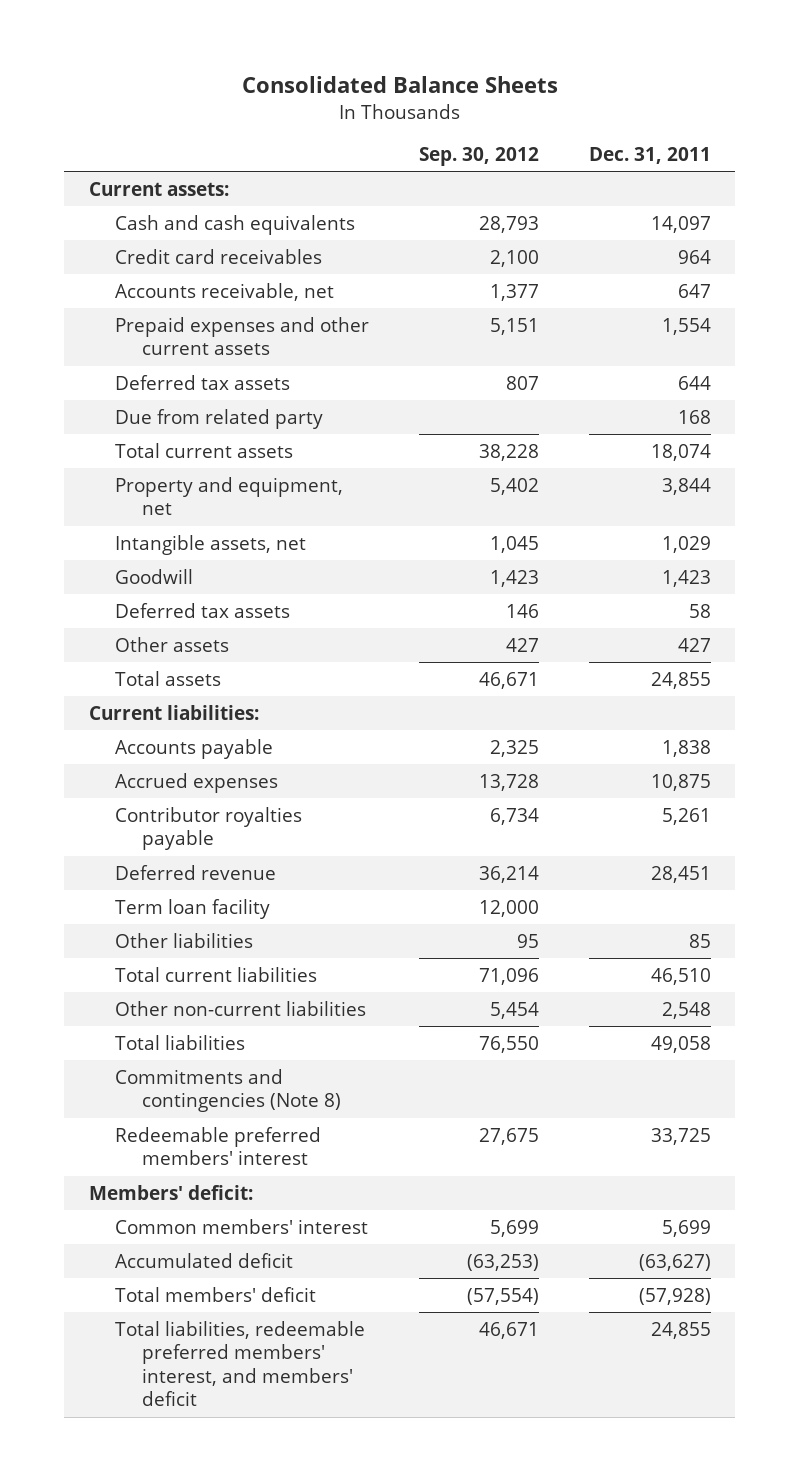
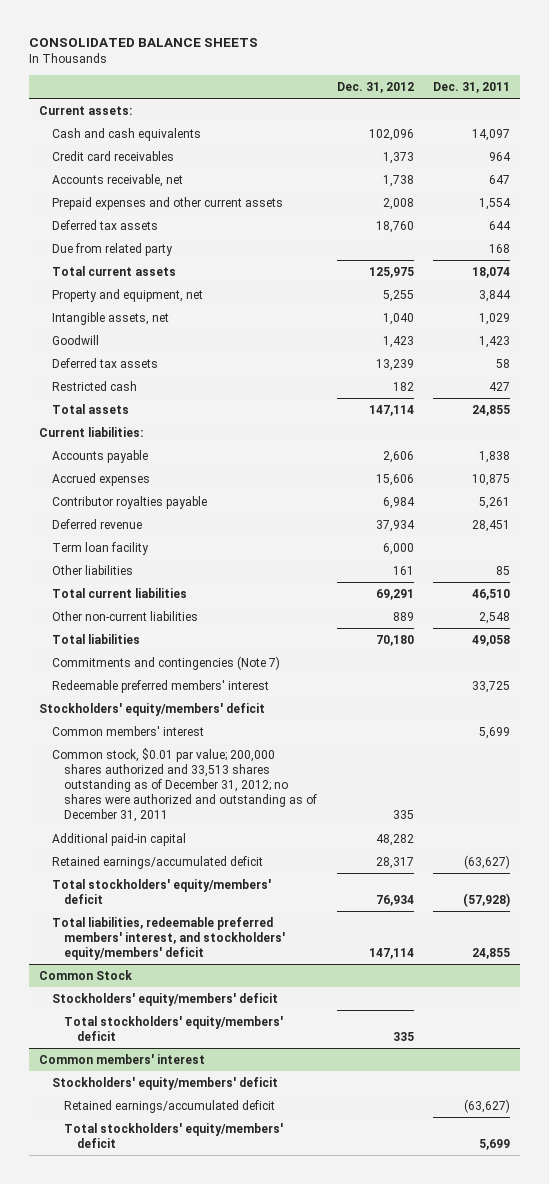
- Consolidated Balance Sheets
+ CONSOLIDATED BALANCE SHEETS
- | Sep. 30, 2012 | Dec. 31, 2011
+ | Dec. 31, 2012 | Dec. 31, 2011
- Other assets | 427 | 427
+ Restricted cash | 182 | 427
- Commitments and contingencies (Note 8)
+ Commitments and contingencies (Note 7)
- Members' deficit:
+ Stockholders' equity/members' deficit
- Accumulated deficit | (63,253) | (63,627)
- Total members' deficit | (57,554) | (57,928)
- Total liabilities, redeemable preferred members' interest, and members' deficit | 46,671 | 24,855
+ Common stock, $0.01 par value; 200,000 shares authorized and 33,513 shares outstanding as of December 31, 2012; no shares were authorized and outstanding as of December 31, 2011 | 335 |
+ Additional paid-in capital | 48,282 |
+ Retained earnings/accumulated deficit | 28,317 | (63,627)
+ Total stockholders' equity/members' deficit | 76,934 | (57,928)
+ Total liabilities, redeemable preferred members' interest, and stockholders' equity/members' deficit | 147,114 | 24,855
+ Common Stock
+ Stockholders' equity/members' deficit
+ Total stockholders' equity/members' deficit | 335 |
+ Common members' interest
+ Stockholders' equity/members' deficit
+ Retained earnings/accumulated deficit | | (63,627)
+ Total stockholders' equity/members' deficit | | 5,699

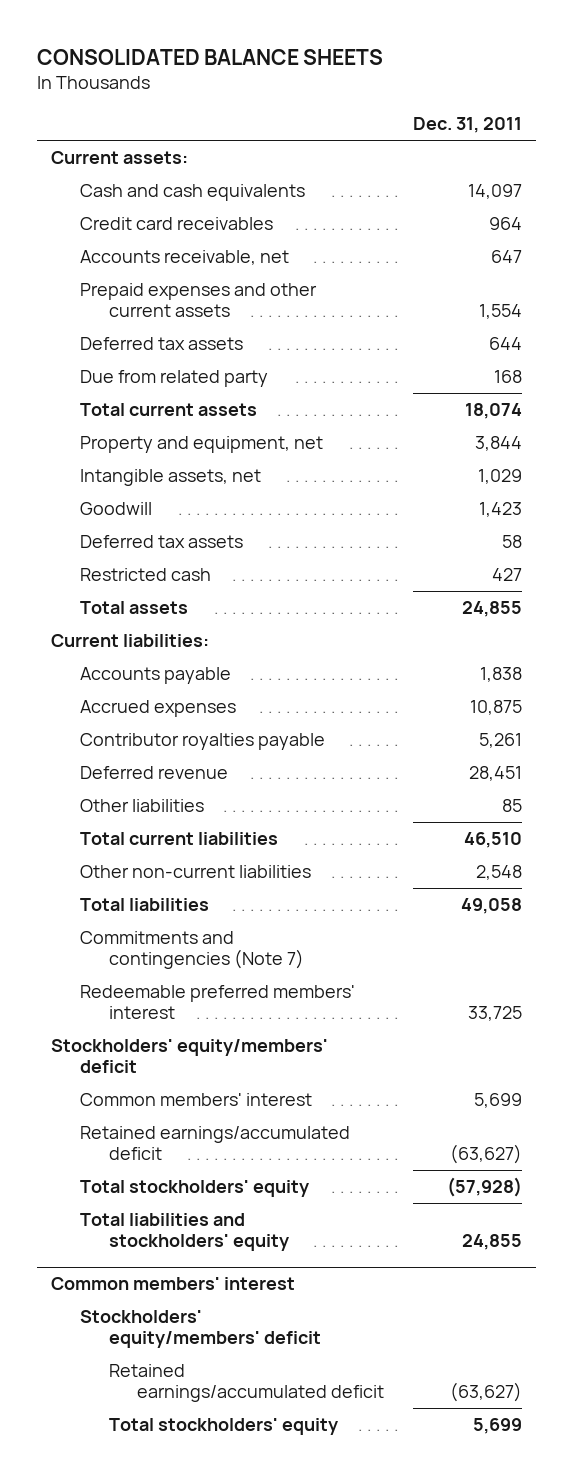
- | Dec. 31, 2012 | Dec. 31, 2011
+ | Dec. 31, 2011
- Term loan facility | 6,000 |
- Common stock, $0.01 par value; 200,000 shares authorized and 33,513 shares outstanding as of December 31, 2012; no shares were authorized and outstanding as of December 31, 2011 | 335 |
- Additional paid-in capital | 48,282 |
- Total stockholders' equity/members' deficit | 76,934 | (57,928)
- Total liabilities, redeemable preferred members' interest, and stockholders' equity/members' deficit | 147,114 | 24,855
- Common Stock
- Stockholders' equity/members' deficit
- Total stockholders' equity/members' deficit | 335 |
+ Total stockholders' equity | (57,928)
+ Total liabilities and stockholders' equity | 24,855
@ Common members' interest
- Total stockholders' equity/members' deficit | | 5,699
+ Total stockholders' equity | 5,699

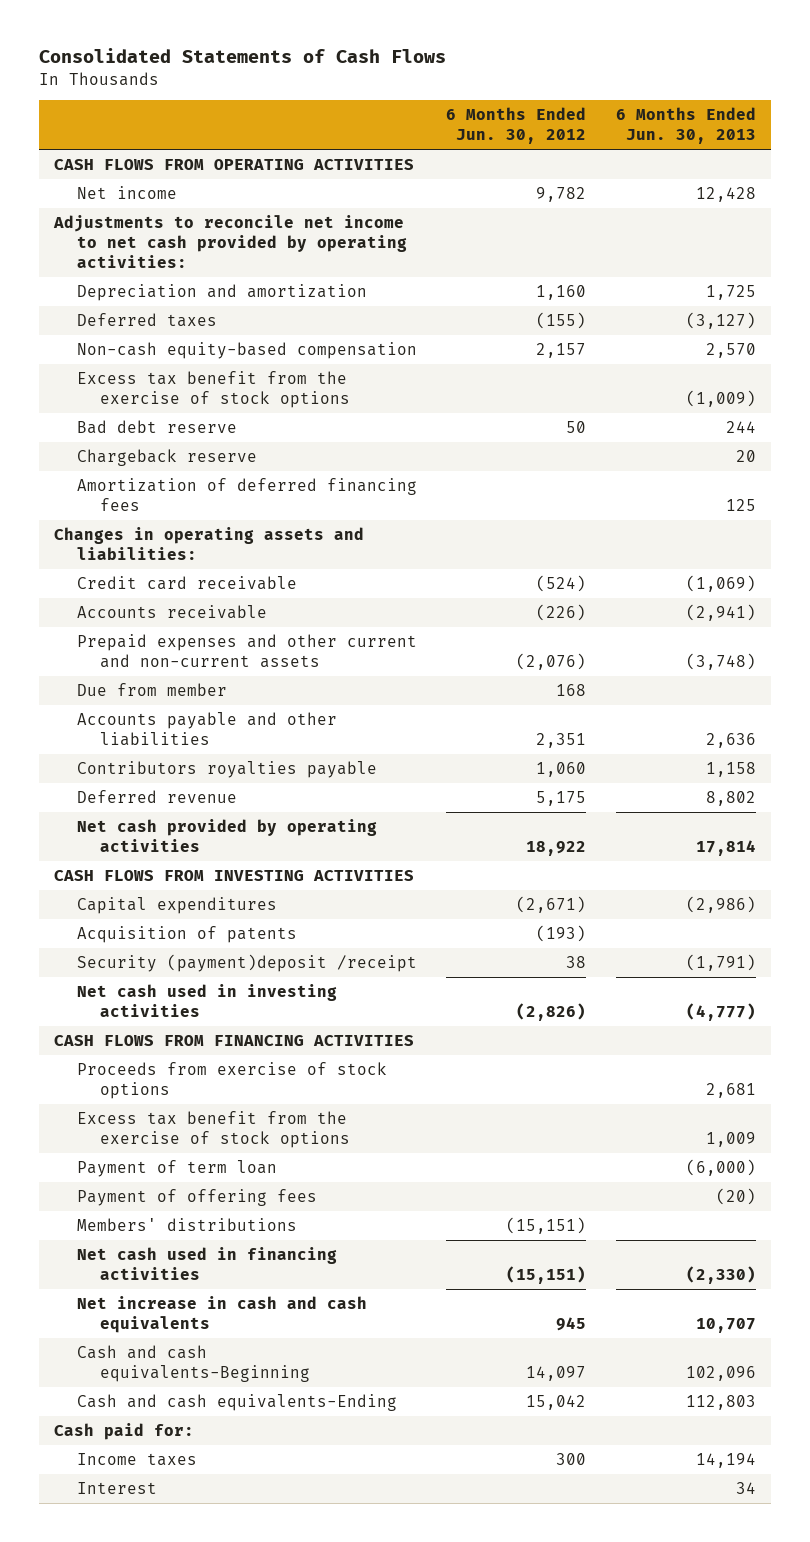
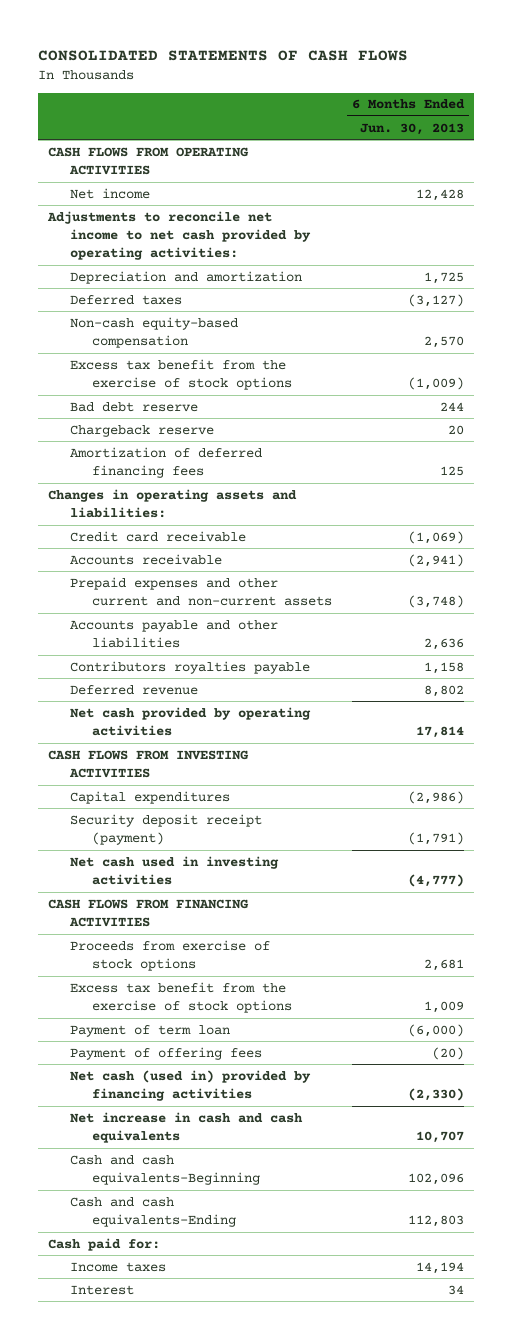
- Consolidated Statements of Cash Flows
+ CONSOLIDATED STATEMENTS OF CASH FLOWS
- | 6 Months Ended Jun. 30, 2012 | 6 Months Ended Jun. 30, 2013
+ | 6 Months Ended Jun. 30, 2013
- Due from member | 168 |
- Acquisition of patents | (193) |
- Security (payment)deposit /receipt | 38 | (1,791)
+ Security deposit receipt (payment) | (1,791)
- Members' distributions | (15,151) |
- Net cash used in financing activities | (15,151) | (2,330)
+ Net cash (used in) provided by financing activities | (2,330)

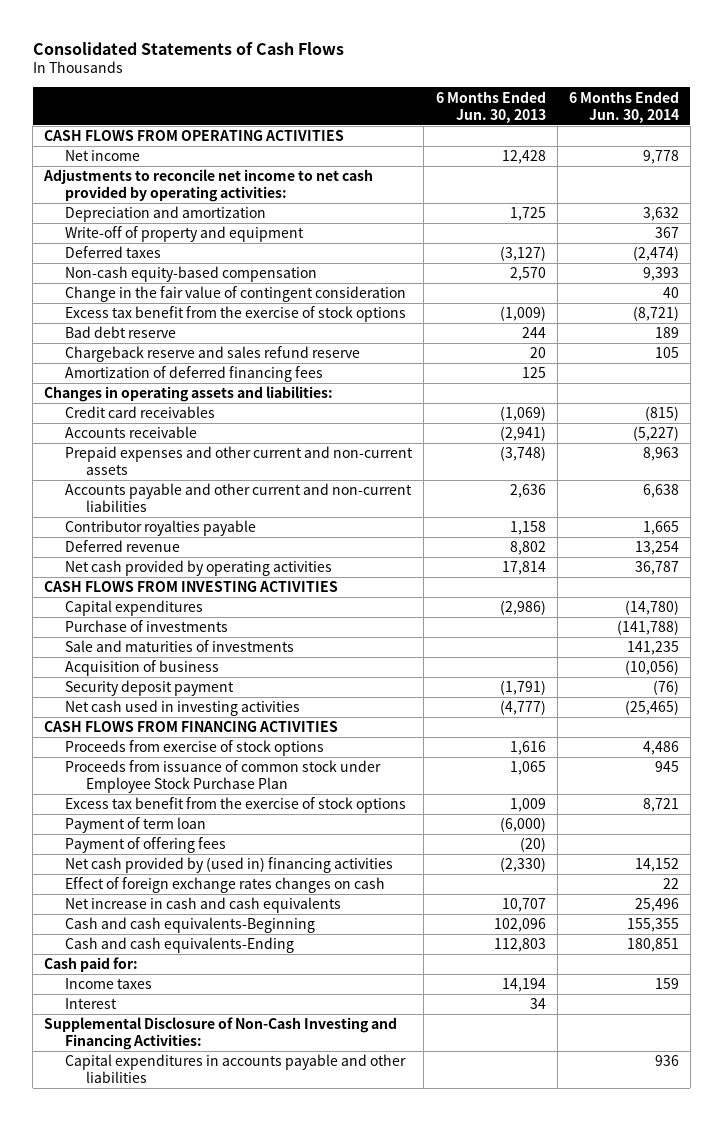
- CONSOLIDATED STATEMENTS OF CASH FLOWS
+ Consolidated Statements of Cash Flows
- | 6 Months Ended Jun. 30, 2013
+ | 6 Months Ended Jun. 30, 2013 | 6 Months Ended Jun. 30, 2014
+ Write-off of property and equipment | | 367
+ Change in the fair value of contingent consideration | | 40
- Chargeback reserve | 20
+ Chargeback reserve and sales refund reserve | 20 | 105
- Credit card receivable | (1,069)
+ Credit card receivables | (1,069) | (815)
- Accounts payable and other liabilities | 2,636
- Contributors royalties payable | 1,158
+ Accounts payable and other current and non-current liabilities | 2,636 | 6,638
+ Contributor royalties payable | 1,158 | 1,665
- Security deposit receipt (payment) | (1,791)
+ Purchase of investments | | (141,788)
+ Sale and maturities of investments | | 141,235
+ Acquisition of business | | (10,056)
+ Security deposit payment | (1,791) | (76)
- Proceeds from exercise of stock options | 2,681
+ Proceeds from exercise of stock options | 1,616 | 4,486
+ Proceeds from issuance of common stock under Employee Stock Purchase Plan | 1,065 | 945
- Net cash (used in) provided by financing activities | (2,330)
+ Net cash provided by (used in) financing activities | (2,330) | 14,152
+ Effect of foreign exchange rates changes on cash | | 22
+ Supplemental Disclosure of Non-Cash Investing and Financing Activities:
+ Capital expenditures in accounts payable and other liabilities | | 936

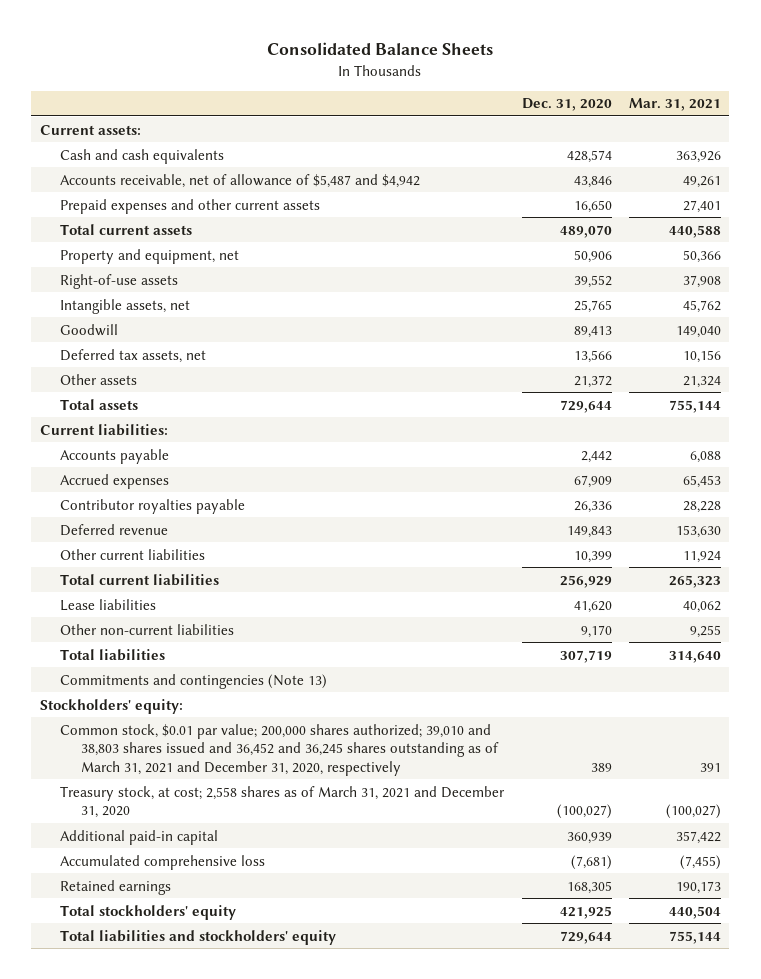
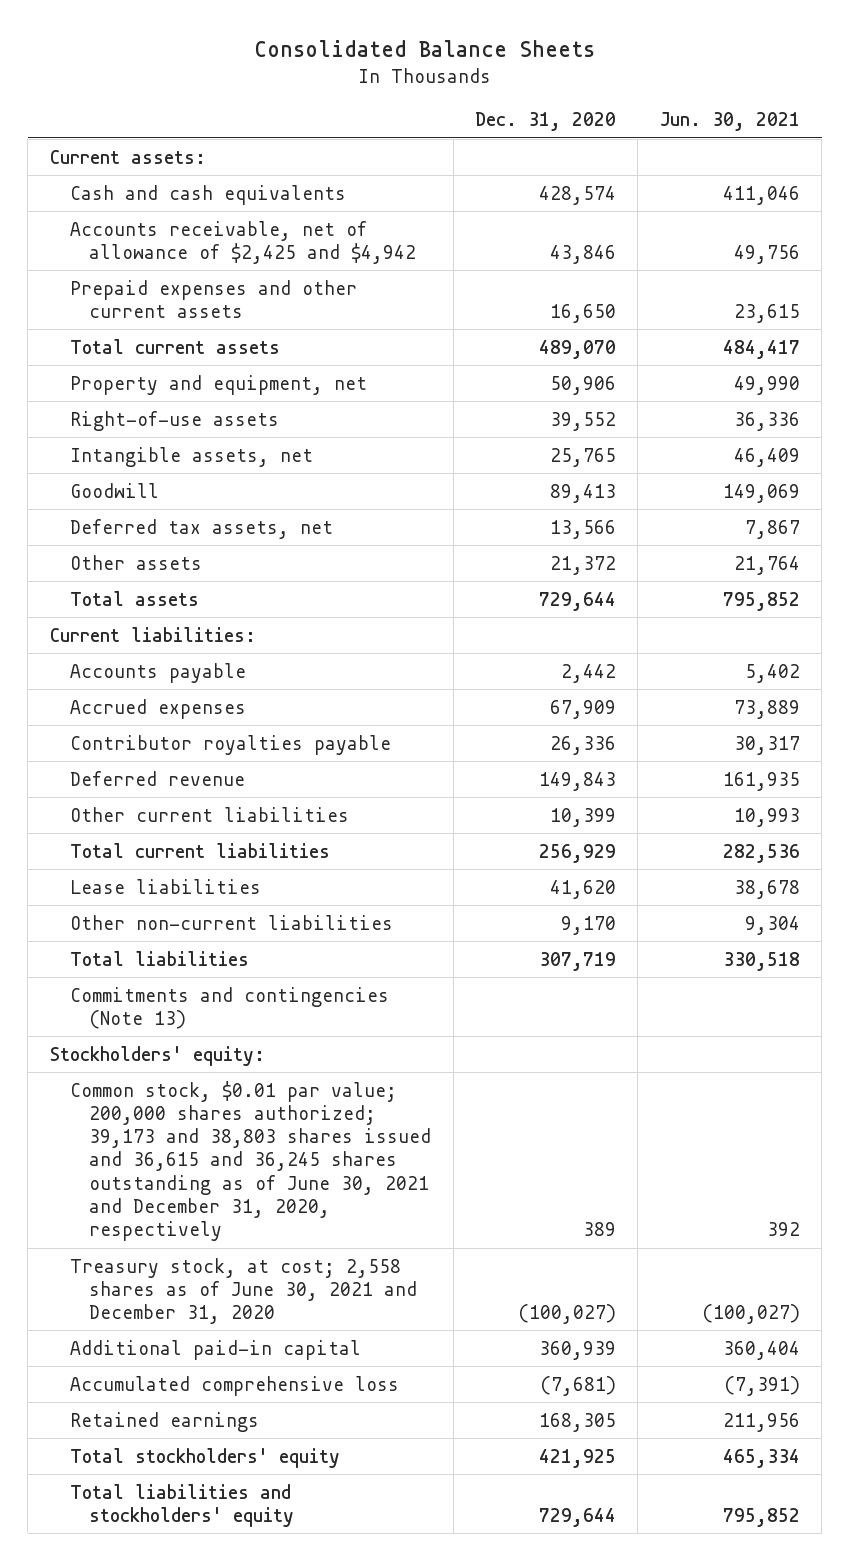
- | Dec. 31, 2020 | Mar. 31, 2021
+ | Dec. 31, 2020 | Jun. 30, 2021
- Accounts receivable, net of allowance of $5,487 and $4,942 | 43,846 | 49,261
+ Accounts receivable, net of allowance of $2,425 and $4,942 | 43,846 | 49,756
- Common stock, $0.01 par value; 200,000 shares authorized; 39,010 and 38,803 shares issued and 36,452 and 36,245 shares outstanding as of March 31, 2021 and December 31, 2020, respectively | 389 | 391
- Treasury stock, at cost; 2,558 shares as of March 31, 2021 and December 31, 2020 | (100,027) | (100,027)
+ Common stock, $0.01 par value; 200,000 shares authorized; 39,173 and 38,803 shares issued and 36,615 and 36,245 shares outstanding as of June 30, 2021 and December 31, 2020, respectively | 389 | 392
+ Treasury stock, at cost; 2,558 shares as of June 30, 2021 and December 31, 2020 | (100,027) | (100,027)

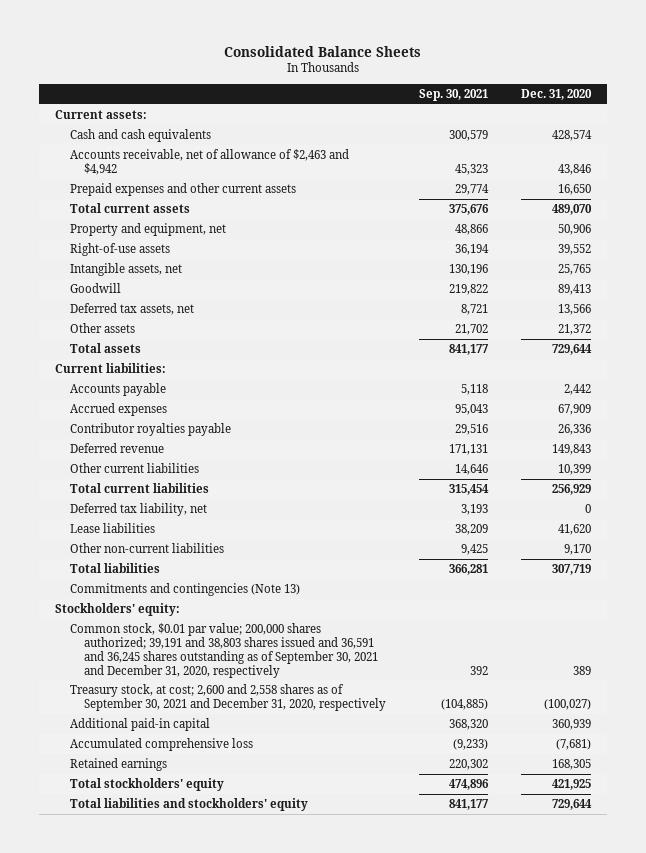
- | Dec. 31, 2020 | Jun. 30, 2021
+ | Sep. 30, 2021 | Dec. 31, 2020
- Accounts receivable, net of allowance of $2,425 and $4,942 | 43,846 | 49,756
+ Accounts receivable, net of allowance of $2,463 and $4,942 | 45,323 | 43,846
+ Deferred tax liability, net | 3,193 | 0
- Common stock, $0.01 par value; 200,000 shares authorized; 39,173 and 38,803 shares issued and 36,615 and 36,245 shares outstanding as of June 30, 2021 and December 31, 2020, respectively | 389 | 392
- Treasury stock, at cost; 2,558 shares as of June 30, 2021 and December 31, 2020 | (100,027) | (100,027)
+ Common stock, $0.01 par value; 200,000 shares authorized; 39,191 and 38,803 shares issued and 36,591 and 36,245 shares outstanding as of September 30, 2021 and December 31, 2020, respectively | 392 | 389
+ Treasury stock, at cost; 2,600 and 2,558 shares as of September 30, 2021 and December 31, 2020, respectively | (104,885) | (100,027)

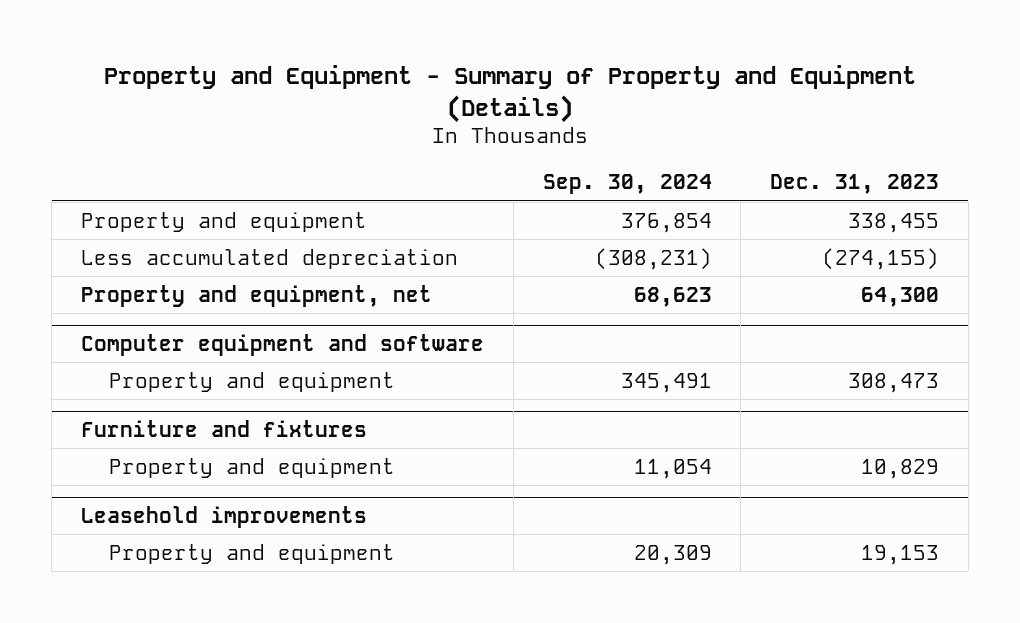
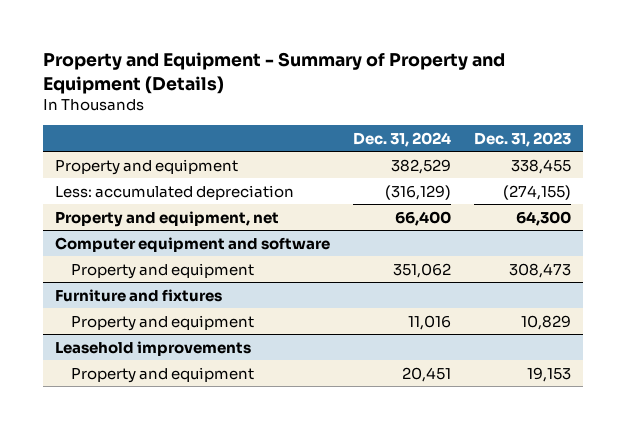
- | Sep. 30, 2024 | Dec. 31, 2023
+ | Dec. 31, 2024 | Dec. 31, 2023
- Less accumulated depreciation | (308,231) | (274,155)
+ Less: accumulated depreciation | (316,129) | (274,155)

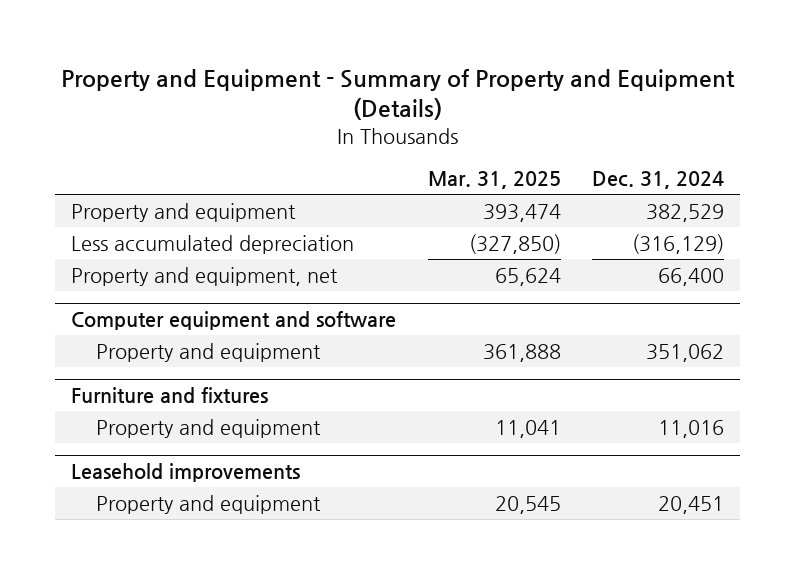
- | Dec. 31, 2024 | Dec. 31, 2023
+ | Mar. 31, 2025 | Dec. 31, 2024
- Less: accumulated depreciation | (316,129) | (274,155)
+ Less accumulated depreciation | (327,850) | (316,129)

